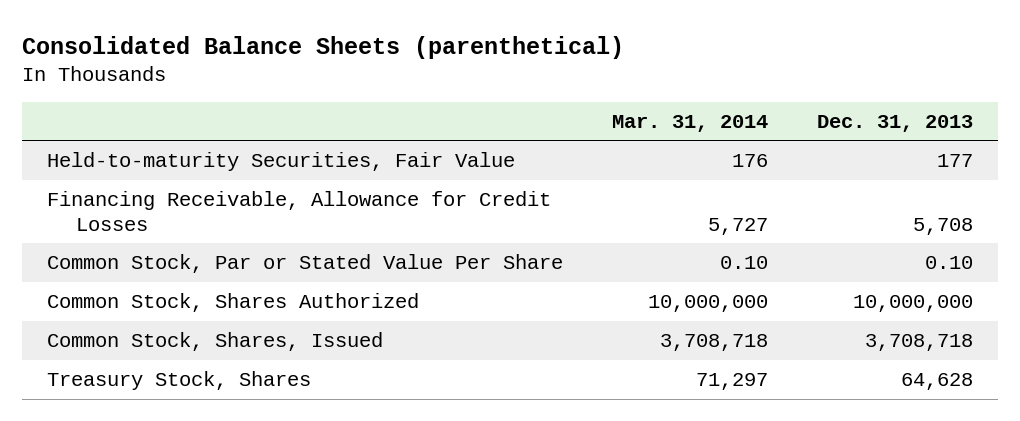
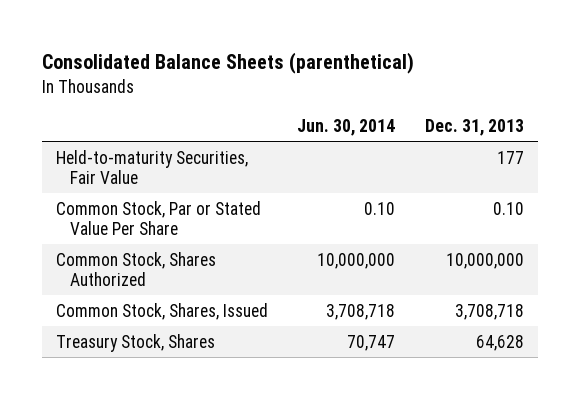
- | Mar. 31, 2014 | Dec. 31, 2013
+ | Jun. 30, 2014 | Dec. 31, 2013
- Financing Receivable, Allowance for Credit Losses | 5,727 | 5,708

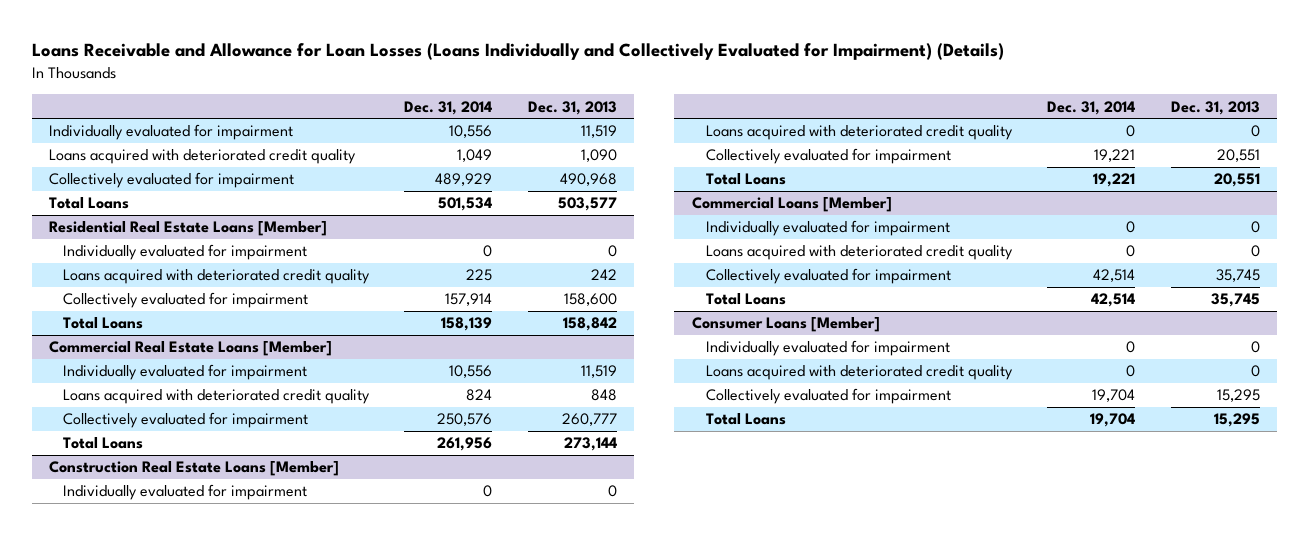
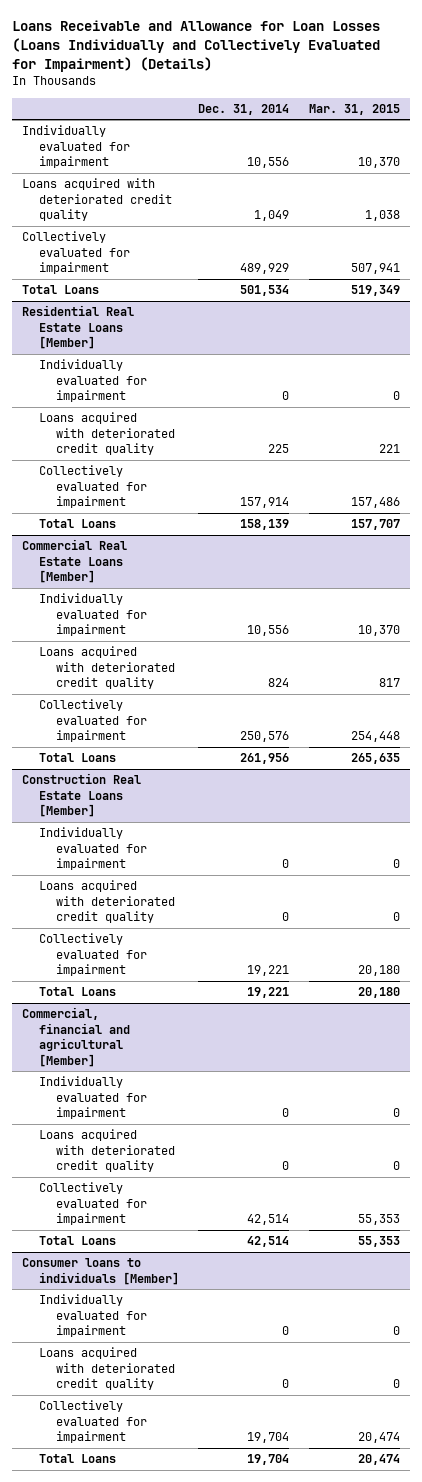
- | Dec. 31, 2014 | Dec. 31, 2013
+ | Dec. 31, 2014 | Mar. 31, 2015
- Commercial Loans [Member]
+ Commercial, financial and agricultural [Member]
- Consumer Loans [Member]
+ Consumer loans to individuals [Member]

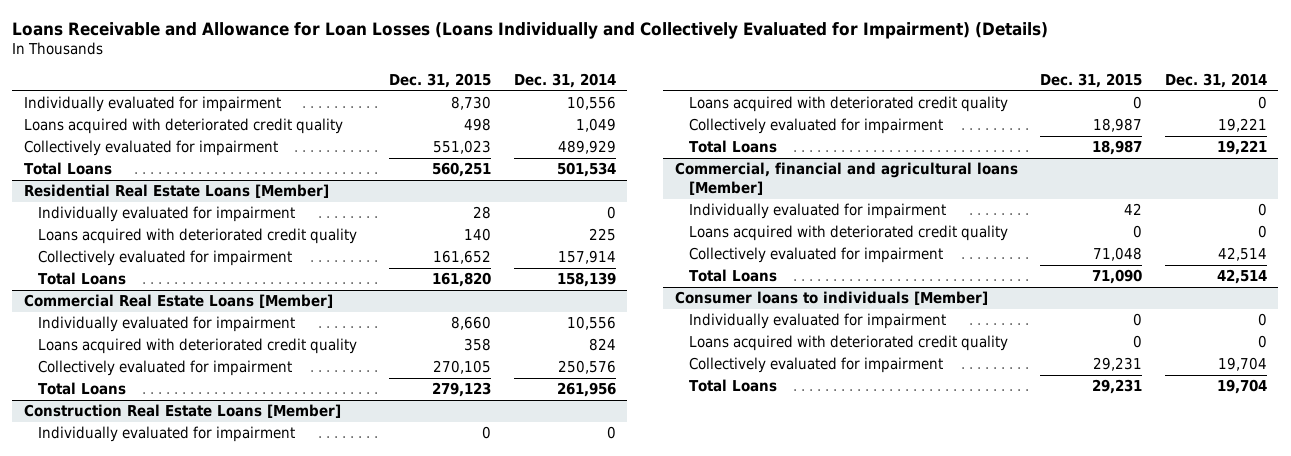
- | Dec. 31, 2014 | Mar. 31, 2015
+ | Dec. 31, 2015 | Dec. 31, 2014
- Commercial, financial and agricultural [Member]
+ Commercial, financial and agricultural loans [Member]

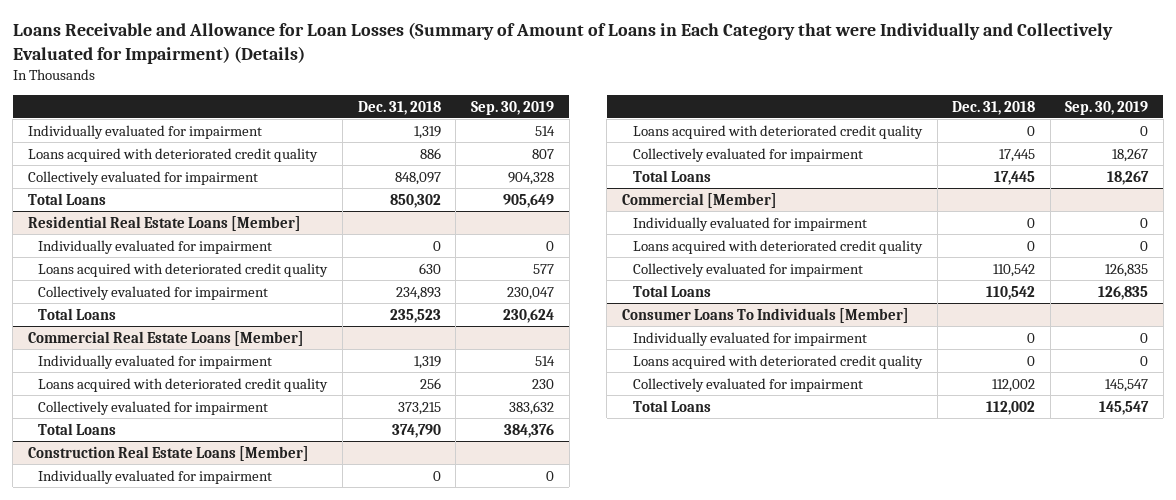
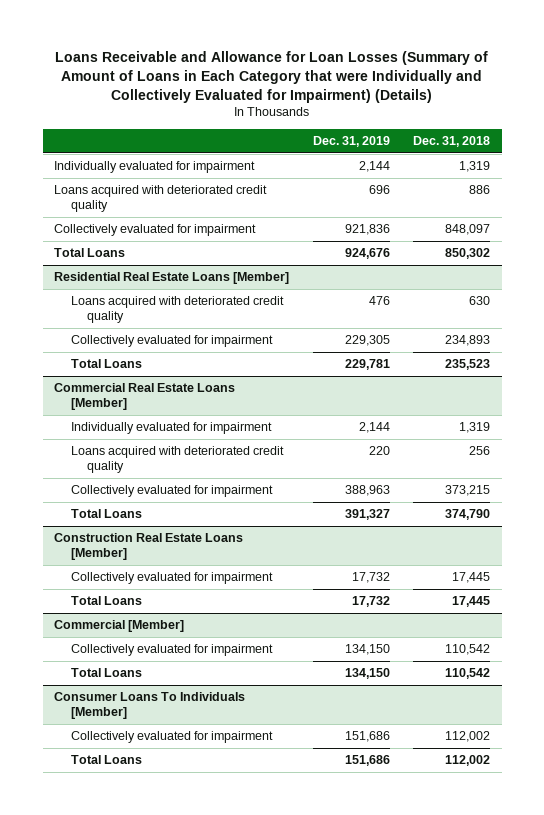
- | Dec. 31, 2018 | Sep. 30, 2019
+ | Dec. 31, 2019 | Dec. 31, 2018
@ Residential Real Estate Loans [Member]
- Individually evaluated for impairment | 0 | 0
@ Construction Real Estate Loans [Member]
- Individually evaluated for impairment | 0 | 0
- Loans acquired with deteriorated credit quality | 0 | 0
@ Commercial [Member]
- Individually evaluated for impairment | 0 | 0
- Loans acquired with deteriorated credit quality | 0 | 0
@ Consumer Loans To Individuals [Member]
- Individually evaluated for impairment | 0 | 0
- Loans acquired with deteriorated credit quality | 0 | 0

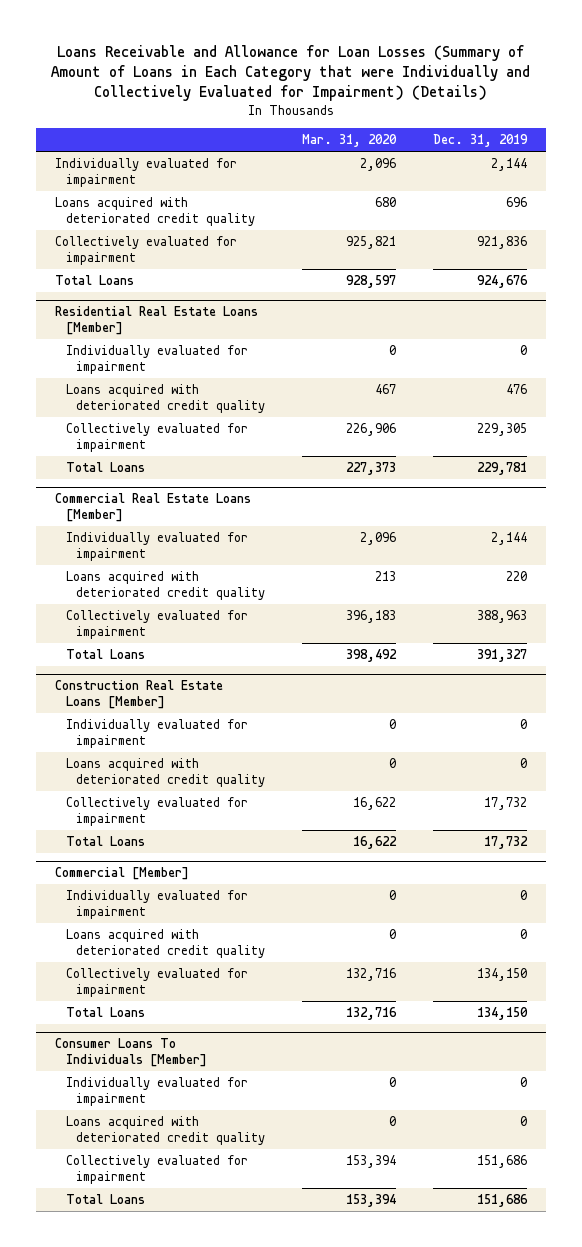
- | Dec. 31, 2019 | Dec. 31, 2018
+ | Mar. 31, 2020 | Dec. 31, 2019
@ Residential Real Estate Loans [Member]
+ Individually evaluated for impairment | 0 | 0
@ Construction Real Estate Loans [Member]
+ Individually evaluated for impairment | 0 | 0
+ Loans acquired with deteriorated credit quality | 0 | 0
@ Commercial [Member]
+ Individually evaluated for impairment | 0 | 0
+ Loans acquired with deteriorated credit quality | 0 | 0
@ Consumer Loans To Individuals [Member]
+ Individually evaluated for impairment | 0 | 0
+ Loans acquired with deteriorated credit quality | 0 | 0

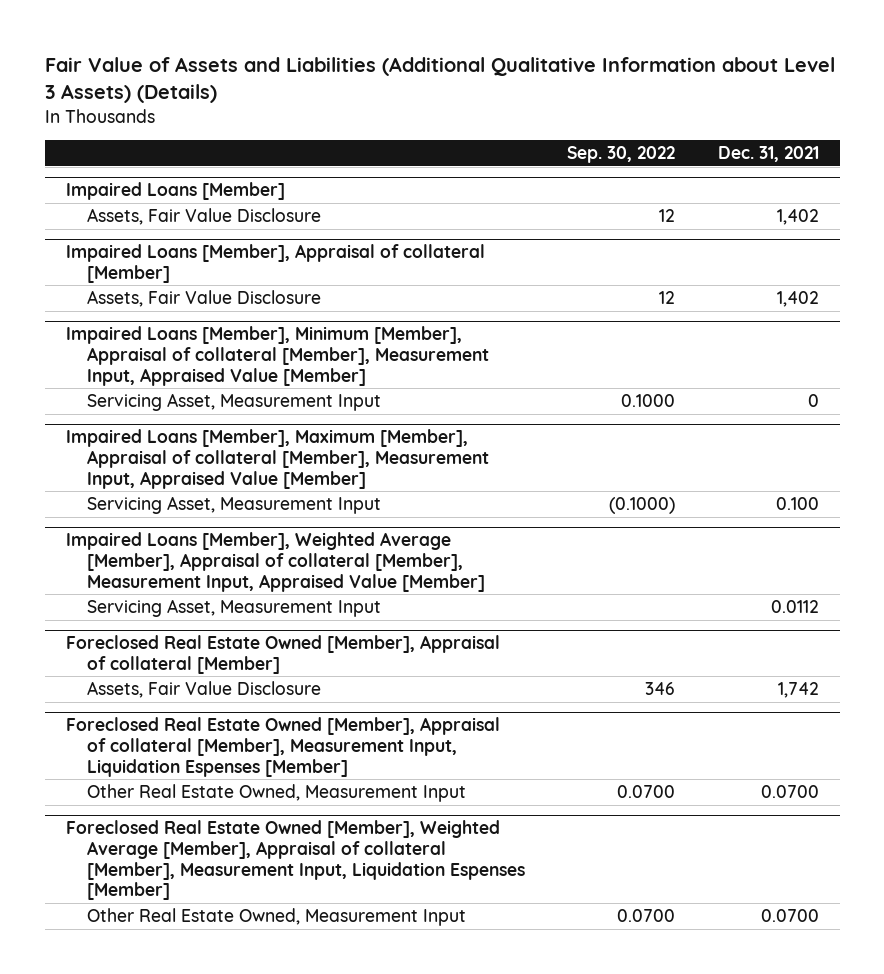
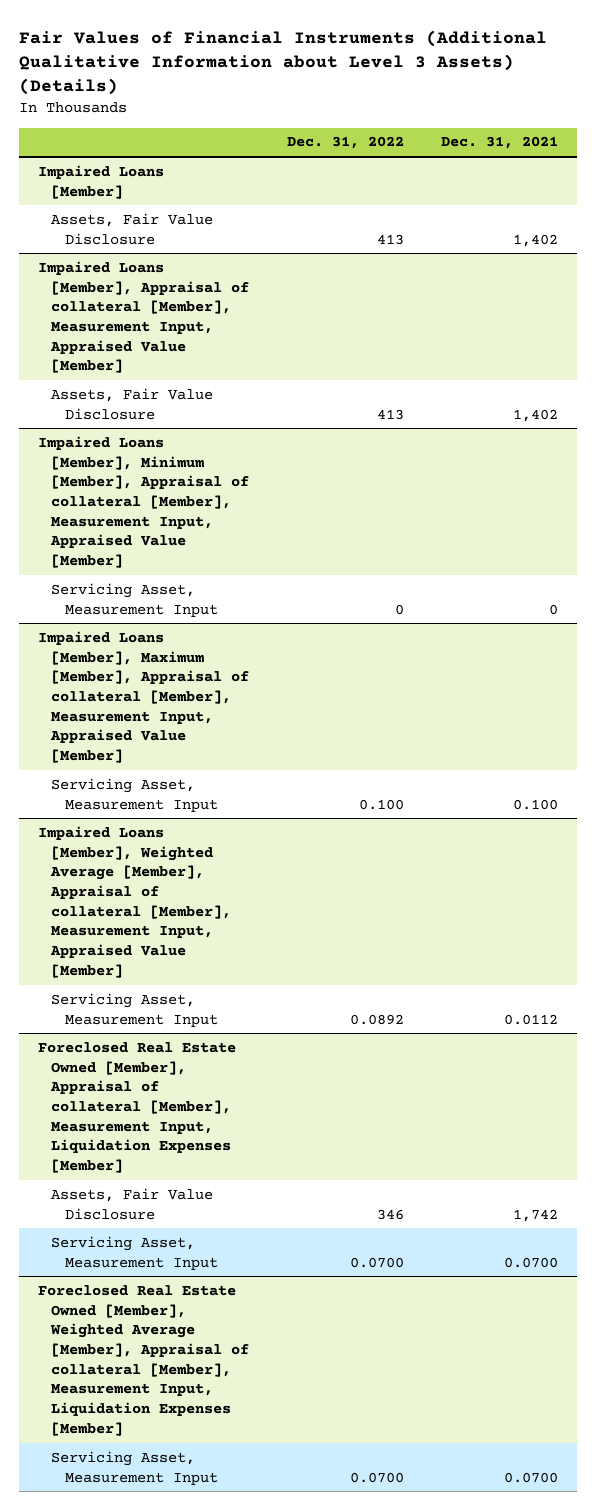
- Fair Value of Assets and Liabilities (Additional Qualitative Information about Level 3 Assets) (Details)
+ Fair Values of Financial Instruments (Additional Qualitative Information about Level 3 Assets) (Details)
- | Sep. 30, 2022 | Dec. 31, 2021
+ | Dec. 31, 2022 | Dec. 31, 2021
- Impaired Loans [Member], Appraisal of collateral [Member]
+ Impaired Loans [Member], Appraisal of collateral [Member], Measurement Input, Appraised Value [Member]
- Foreclosed Real Estate Owned [Member], Appraisal of collateral [Member]
+ Foreclosed Real Estate Owned [Member], Appraisal of collateral [Member], Measurement Input, Liquidation Expenses [Member]
- Foreclosed Real Estate Owned [Member], Appraisal of collateral [Member], Measurement Input, Liquidation Espenses [Member]
- Other Real Estate Owned, Measurement Input | 0.0700 | 0.0700
- Foreclosed Real Estate Owned [Member], Weighted Average [Member], Appraisal of collateral [Member], Measurement Input, Liquidation Espenses [Member]
- Other Real Estate Owned, Measurement Input | 0.0700 | 0.0700
+ Servicing Asset, Measurement Input | 0.0700 | 0.0700
+ Foreclosed Real Estate Owned [Member], Weighted Average [Member], Appraisal of collateral [Member], Measurement Input, Liquidation Expenses [Member]
+ Servicing Asset, Measurement Input | 0.0700 | 0.0700

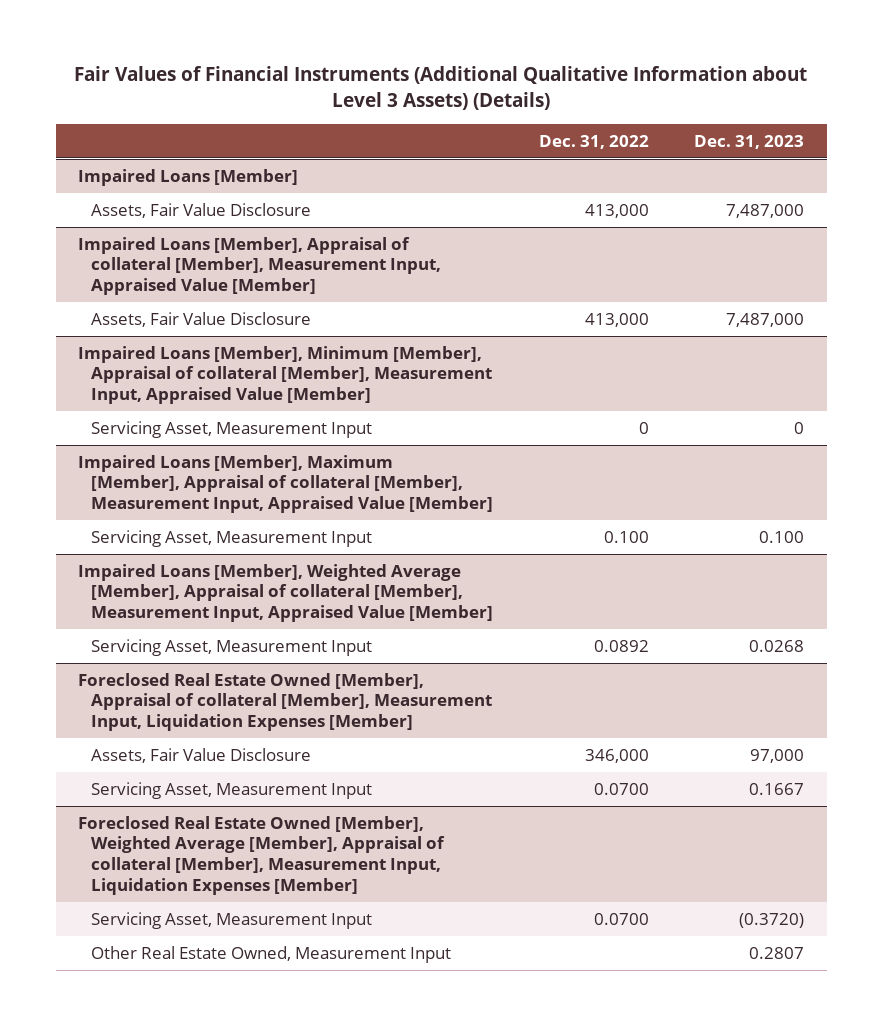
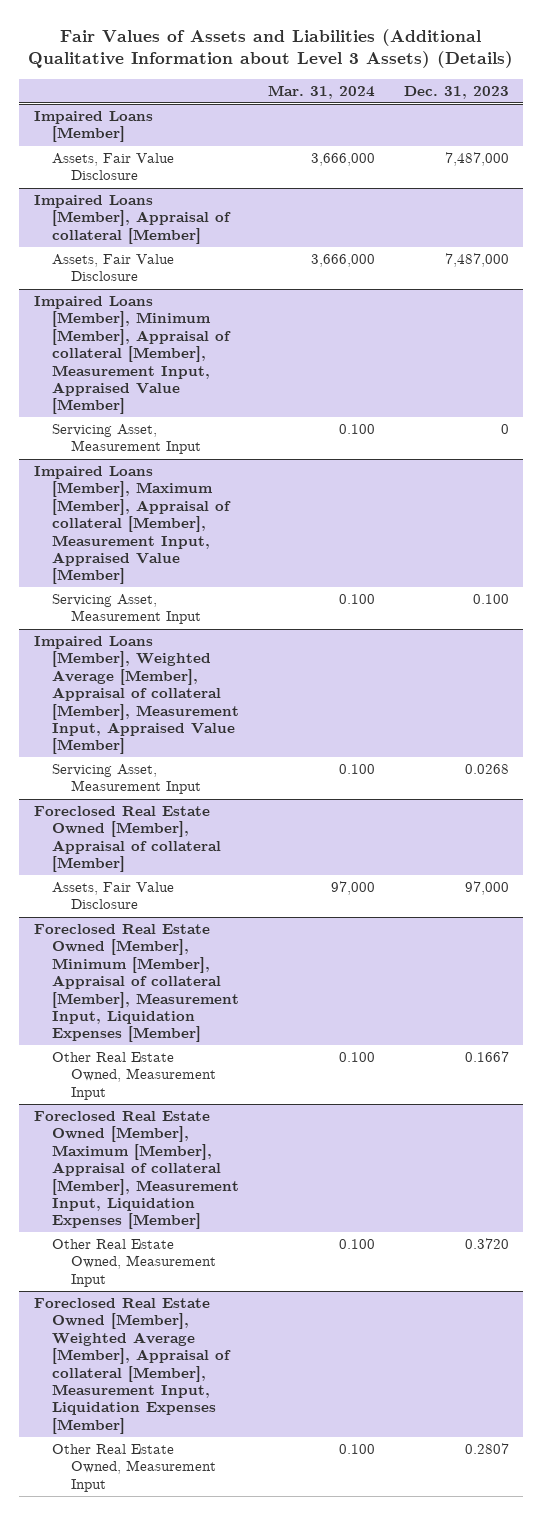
- Fair Values of Financial Instruments (Additional Qualitative Information about Level 3 Assets) (Details)
+ Fair Values of Assets and Liabilities (Additional Qualitative Information about Level 3 Assets) (Details)
- | Dec. 31, 2022 | Dec. 31, 2023
+ | Mar. 31, 2024 | Dec. 31, 2023
- Impaired Loans [Member], Appraisal of collateral [Member], Measurement Input, Appraised Value [Member]
+ Impaired Loans [Member], Appraisal of collateral [Member]
- Foreclosed Real Estate Owned [Member], Appraisal of collateral [Member], Measurement Input, Liquidation Expenses [Member]
+ Foreclosed Real Estate Owned [Member], Appraisal of collateral [Member]
- Servicing Asset, Measurement Input | 0.0700 | 0.1667
+ Foreclosed Real Estate Owned [Member], Minimum [Member], Appraisal of collateral [Member], Measurement Input, Liquidation Expenses [Member]
+ Other Real Estate Owned, Measurement Input | 0.100 | 0.1667
+ Foreclosed Real Estate Owned [Member], Maximum [Member], Appraisal of collateral [Member], Measurement Input, Liquidation Expenses [Member]
+ Other Real Estate Owned, Measurement Input | 0.100 | 0.3720
@ Foreclosed Real Estate Owned [Member], Weighted Average [Member], Appraisal of collateral [Member], Measurement Input, Liquidation Expenses [Member]
- Servicing Asset, Measurement Input | 0.0700 | (0.3720)

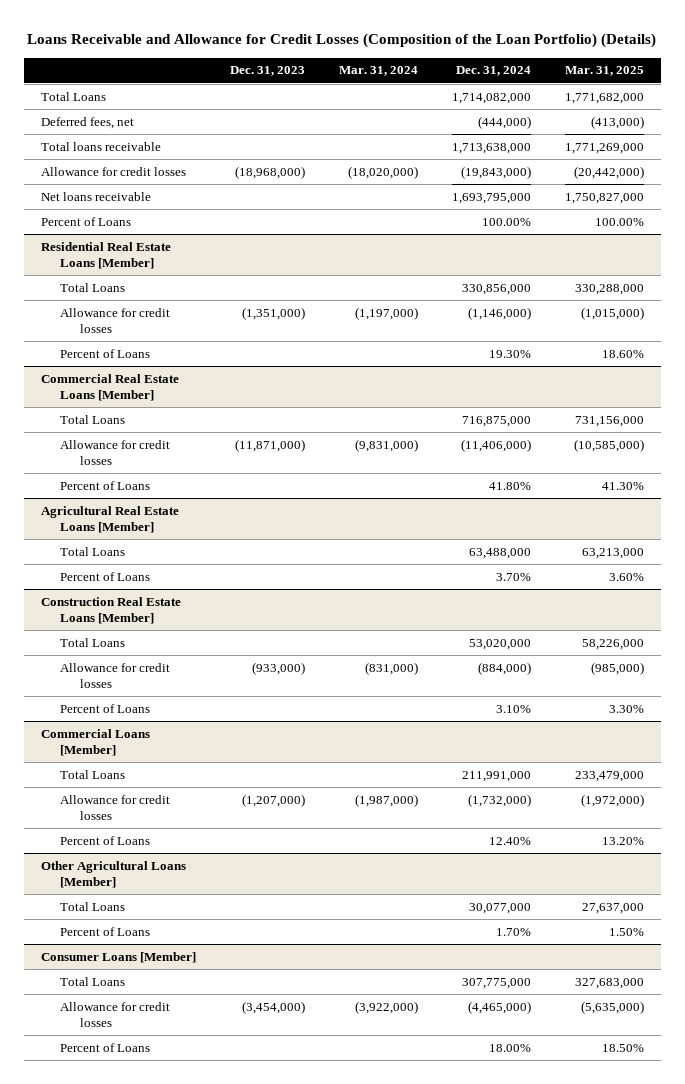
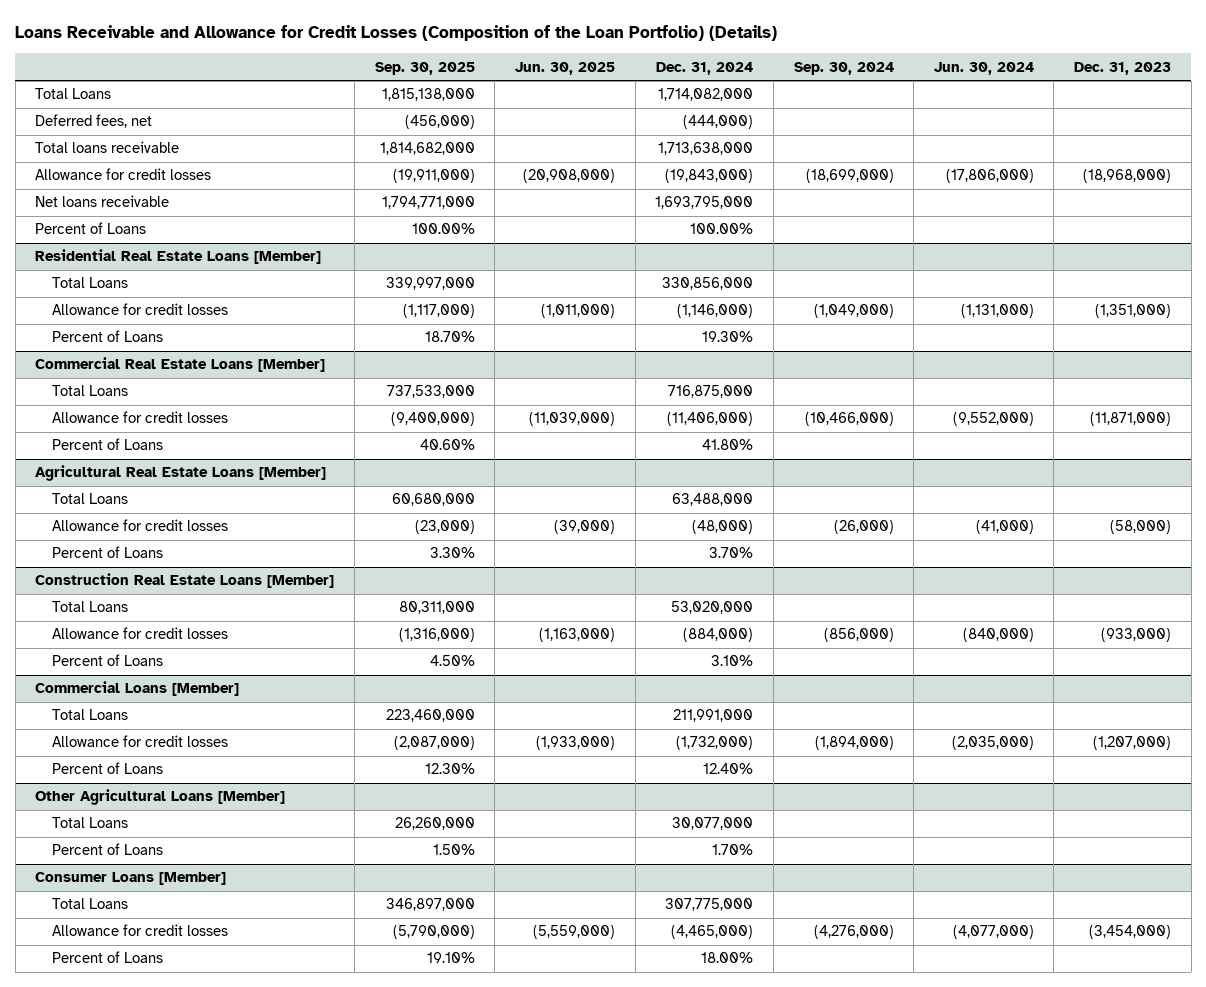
- | Dec. 31, 2023 | Mar. 31, 2024 | Dec. 31, 2024 | Mar. 31, 2025
+ | Sep. 30, 2025 | Jun. 30, 2025 | Dec. 31, 2024 | Sep. 30, 2024 | Jun. 30, 2024 | Dec. 31, 2023
@ Agricultural Real Estate Loans [Member]
+ Allowance for credit losses | (23,000) | (39,000) | (48,000) | (26,000) | (41,000) | (58,000)

